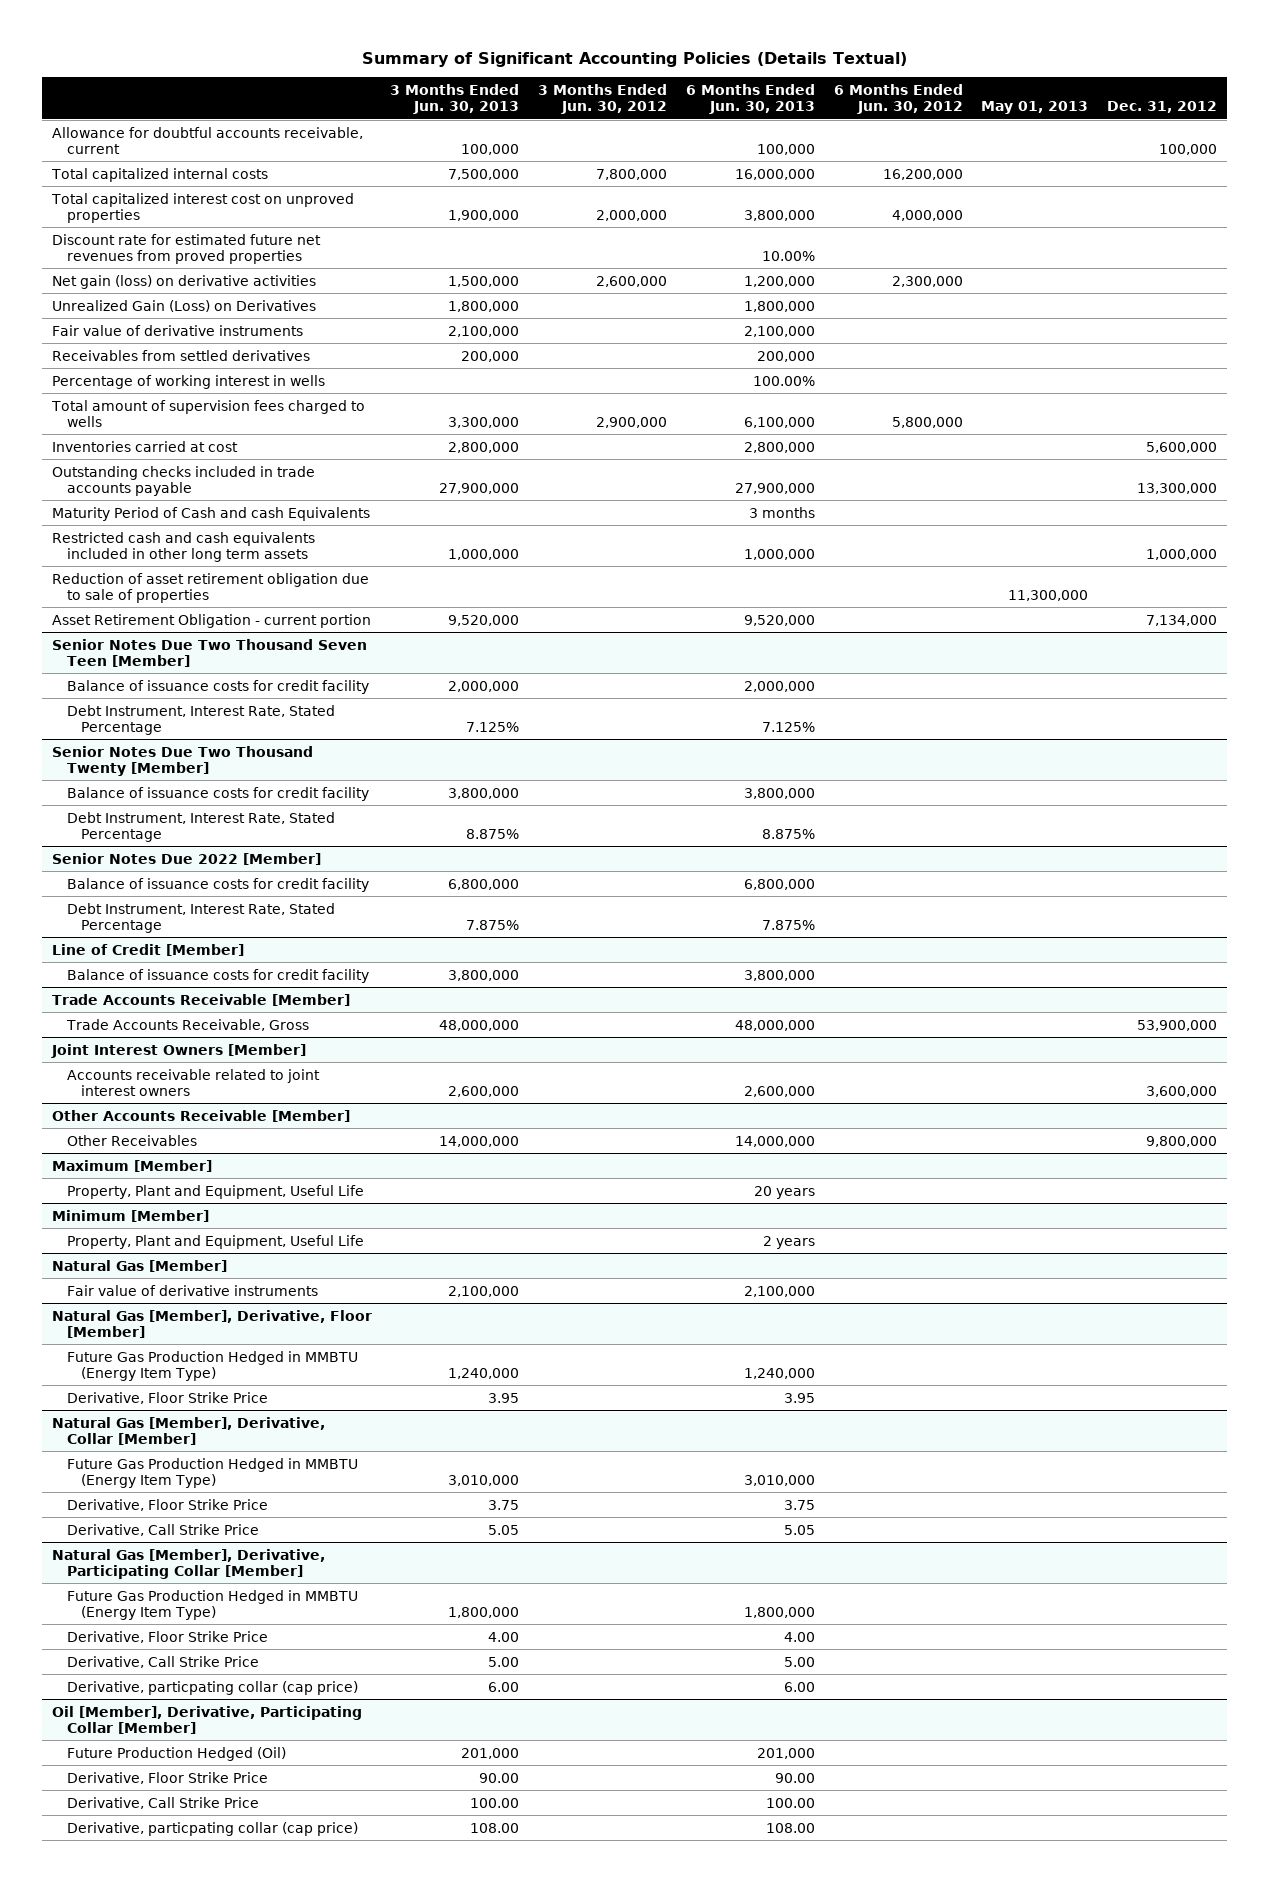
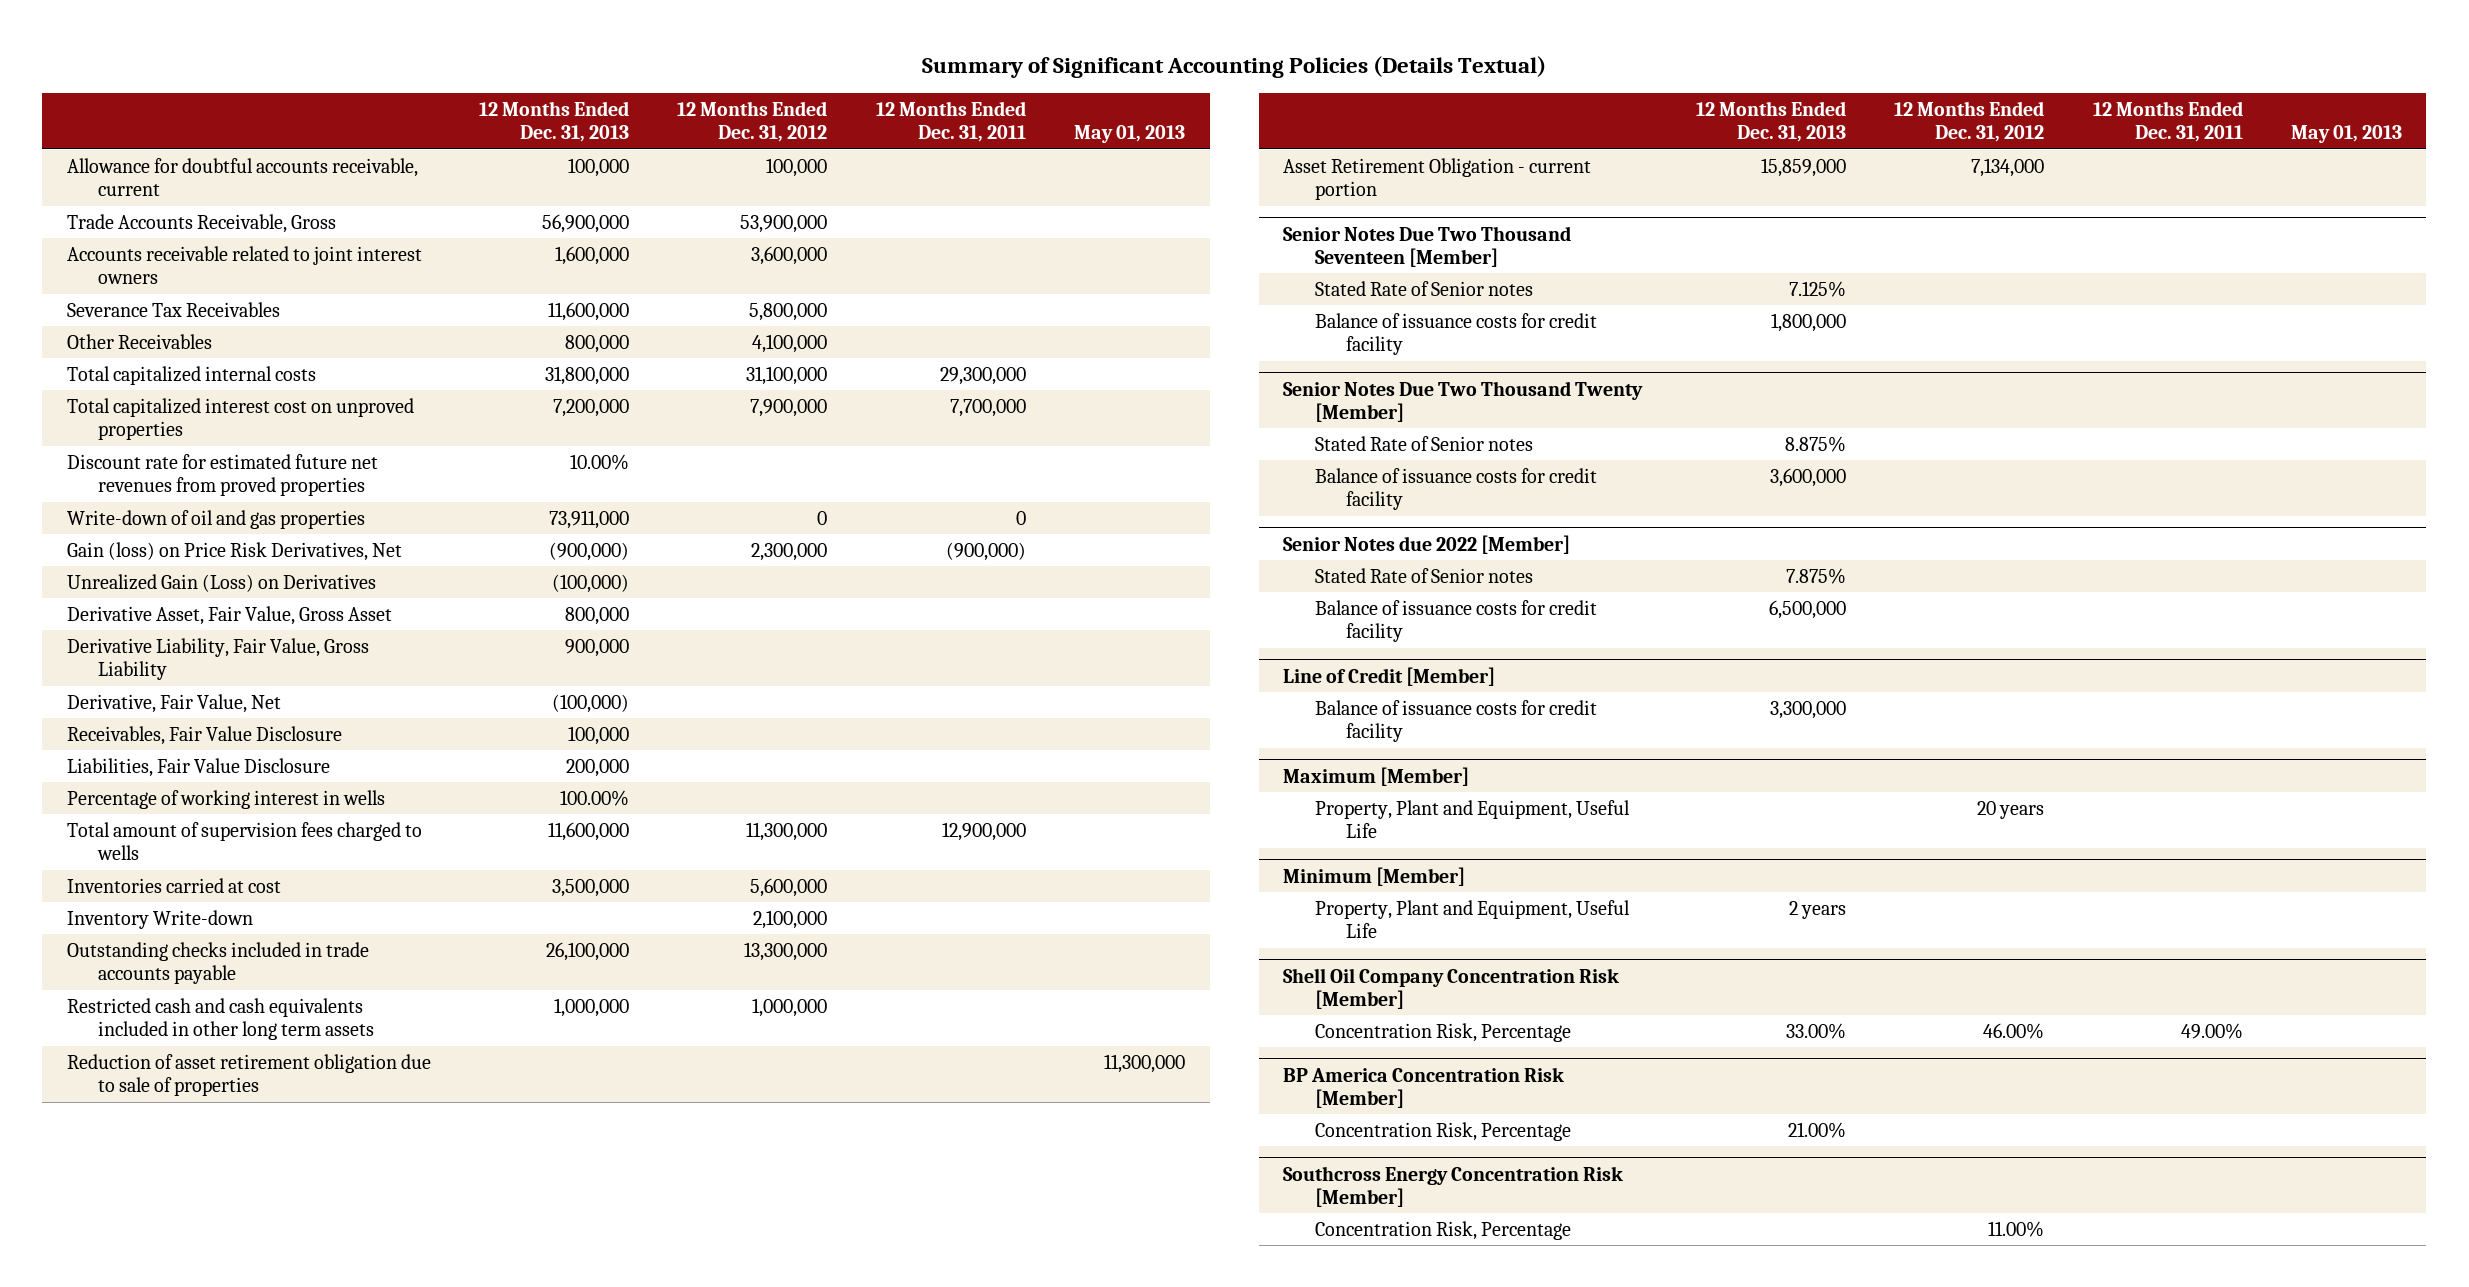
- | 3 Months Ended Jun. 30, 2013 | 3 Months Ended Jun. 30, 2012 | 6 Months Ended Jun. 30, 2013 | 6 Months Ended Jun. 30, 2012 | May 01, 2013 | Dec. 31, 2012
+ | 12 Months Ended Dec. 31, 2013 | 12 Months Ended Dec. 31, 2012 | 12 Months Ended Dec. 31, 2011 | May 01, 2013
+ Trade Accounts Receivable, Gross | 56,900,000 | 53,900,000 | |
+ Accounts receivable related to joint interest owners | 1,600,000 | 3,600,000 | |
+ Severance Tax Receivables | 11,600,000 | 5,800,000 | |
+ Other Receivables | 800,000 | 4,100,000 | |
- Net gain (loss) on derivative activities | 1,500,000 | 2,600,000 | 1,200,000 | 2,300,000 | |
+ Write-down of oil and gas properties | 73,911,000 | 0 | 0 |
+ Gain (loss) on Price Risk Derivatives, Net | (900,000) | 2,300,000 | (900,000) |
- Fair value of derivative instruments | 2,100,000 | | 2,100,000 | | |
- Receivables from settled derivatives | 200,000 | | 200,000 | | |
+ Derivative Asset, Fair Value, Gross Asset | 800,000 | | |
+ Derivative Liability, Fair Value, Gross Liability | 900,000 | | |
+ Derivative, Fair Value, Net | (100,000) | | |
+ Receivables, Fair Value Disclosure | 100,000 | | |
+ Liabilities, Fair Value Disclosure | 200,000 | | |
+ Inventory Write-down | | 2,100,000 | |
- Maturity Period of Cash and cash Equivalents | | | 3 months | | |
- Senior Notes Due Two Thousand Seven Teen [Member]
+ Senior Notes Due Two Thousand Seventeen [Member]
+ Stated Rate of Senior notes | 7.125% | | |
- Debt Instrument, Interest Rate, Stated Percentage | 7.125% | | 7.125% | | |
@ Senior Notes Due Two Thousand Twenty [Member]
+ Stated Rate of Senior notes | 8.875% | | |
- Debt Instrument, Interest Rate, Stated Percentage | 8.875% | | 8.875% | | |
- Senior Notes Due 2022 [Member]
+ Senior Notes due 2022 [Member]
+ Stated Rate of Senior notes | 7.875% | | |
- Debt Instrument, Interest Rate, Stated Percentage | 7.875% | | 7.875% | | |
- Trade Accounts Receivable [Member]
- Trade Accounts Receivable, Gross | 48,000,000 | | 48,000,000 | | | 53,900,000
- Joint Interest Owners [Member]
- Accounts receivable related to joint interest owners | 2,600,000 | | 2,600,000 | | | 3,600,000
- Other Accounts Receivable [Member]
- Other Receivables | 14,000,000 | | 14,000,000 | | | 9,800,000
- Natural Gas [Member]
- Fair value of derivative instruments | 2,100,000 | | 2,100,000 | | |
- Natural Gas [Member], Derivative, Floor [Member]
- Future Gas Production Hedged in MMBTU (Energy Item Type) | 1,240,000 | | 1,240,000 | | |
- Derivative, Floor Strike Price | 3.95 | | 3.95 | | |
- Natural Gas [Member], Derivative, Collar [Member]
- Future Gas Production Hedged in MMBTU (Energy Item Type) | 3,010,000 | | 3,010,000 | | |
- Derivative, Floor Strike Price | 3.75 | | 3.75 | | |
- Derivative, Call Strike Price | 5.05 | | 5.05 | | |
- Natural Gas [Member], Derivative, Participating Collar [Member]
- Future Gas Production Hedged in MMBTU (Energy Item Type) | 1,800,000 | | 1,800,000 | | |
- Derivative, Floor Strike Price | 4.00 | | 4.00 | | |
- Derivative, Call Strike Price | 5.00 | | 5.00 | | |
- Derivative, particpating collar (cap price) | 6.00 | | 6.00 | | |
- Oil [Member], Derivative, Participating Collar [Member]
- Future Production Hedged (Oil) | 201,000 | | 201,000 | | |
- Derivative, Floor Strike Price | 90.00 | | 90.00 | | |
- Derivative, Call Strike Price | 100.00 | | 100.00 | | |
- Derivative, particpating collar (cap price) | 108.00 | | 108.00 | | |
+ Shell Oil Company Concentration Risk [Member]
+ Concentration Risk, Percentage | 33.00% | 46.00% | 49.00% |
+ BP America Concentration Risk [Member]
+ Concentration Risk, Percentage | 21.00% | | |
+ Southcross Energy Concentration Risk [Member]
+ Concentration Risk, Percentage | | 11.00% | |

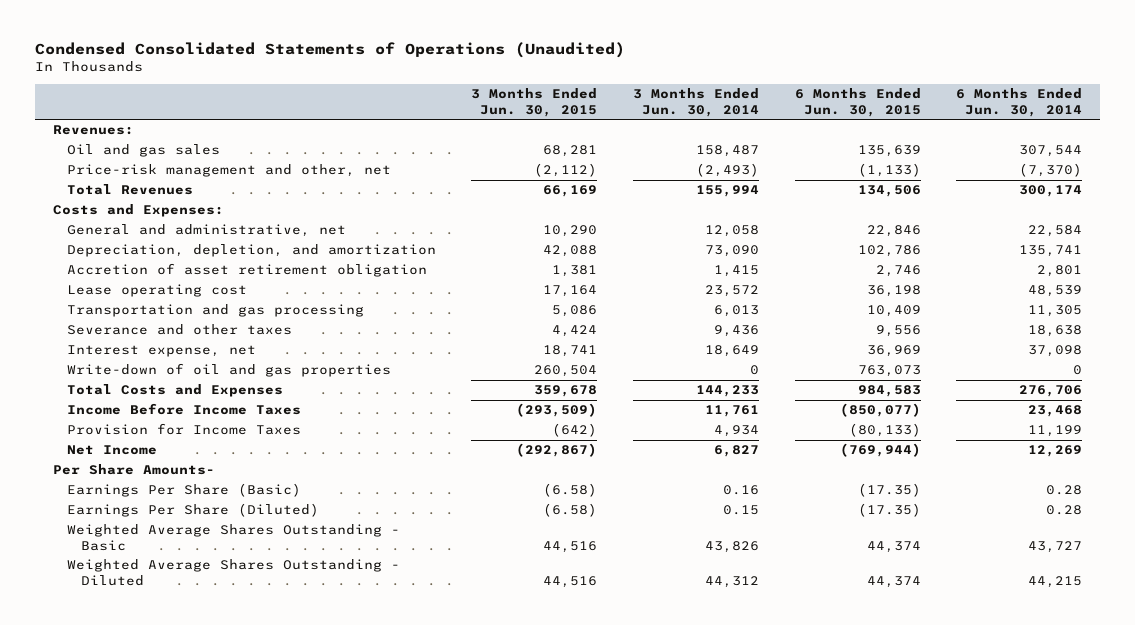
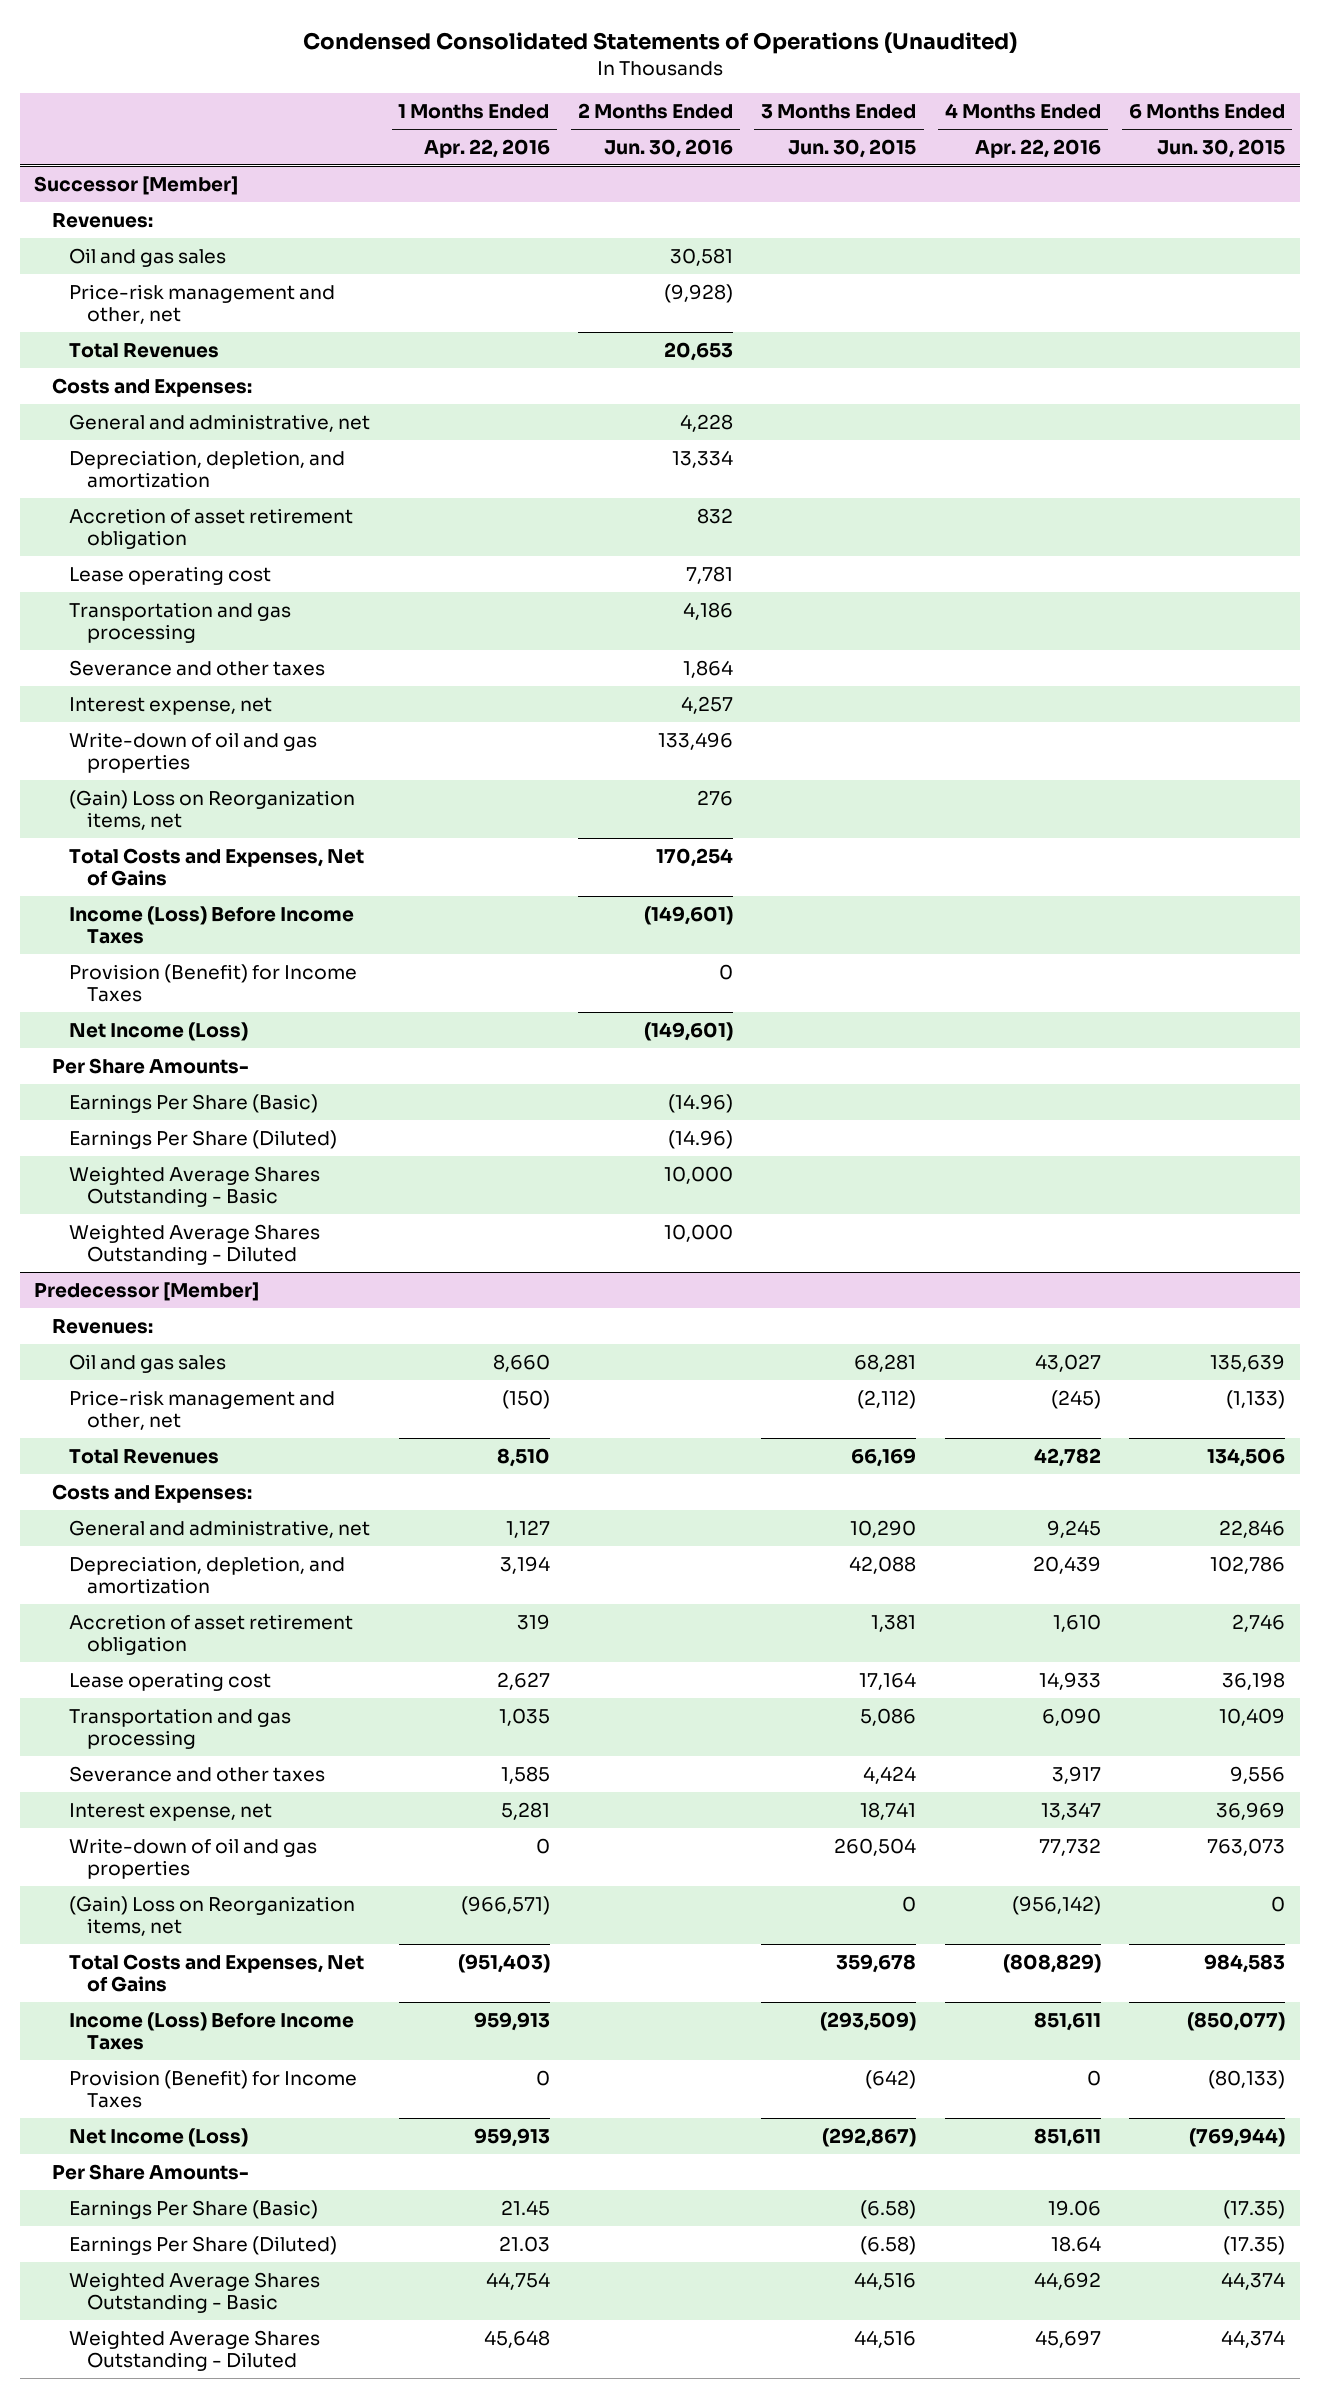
- | 3 Months Ended Jun. 30, 2015 | 3 Months Ended Jun. 30, 2014 | 6 Months Ended Jun. 30, 2015 | 6 Months Ended Jun. 30, 2014
+ | 1 Months Ended Apr. 22, 2016 | 2 Months Ended Jun. 30, 2016 | 3 Months Ended Jun. 30, 2015 | 4 Months Ended Apr. 22, 2016 | 6 Months Ended Jun. 30, 2015
+ Successor [Member]
+ Revenues:
+ Oil and gas sales | | 30,581 | | |
+ Price-risk management and other, net | | (9,928) | | |
+ Total Revenues | | 20,653 | | |
+ Costs and Expenses:
+ General and administrative, net | | 4,228 | | |
+ Depreciation, depletion, and amortization | | 13,334 | | |
+ Accretion of asset retirement obligation | | 832 | | |
+ Lease operating cost | | 7,781 | | |
+ Transportation and gas processing | | 4,186 | | |
+ Severance and other taxes | | 1,864 | | |
+ Interest expense, net | | 4,257 | | |
+ Write-down of oil and gas properties | | 133,496 | | |
+ (Gain) Loss on Reorganization items, net | | 276 | | |
+ Total Costs and Expenses, Net of Gains | | 170,254 | | |
+ Income (Loss) Before Income Taxes | | (149,601) | | |
+ Provision (Benefit) for Income Taxes | | 0 | | |
+ Net Income (Loss) | | (149,601) | | |
+ Per Share Amounts-
+ Earnings Per Share (Basic) | | (14.96) | | |
+ Earnings Per Share (Diluted) | | (14.96) | | |
+ Weighted Average Shares Outstanding - Basic | | 10,000 | | |
+ Weighted Average Shares Outstanding - Diluted | | 10,000 | | |
+ Predecessor [Member]
- Total Costs and Expenses | 359,678 | 144,233 | 984,583 | 276,706
- Income Before Income Taxes | (293,509) | 11,761 | (850,077) | 23,468
- Provision for Income Taxes | (642) | 4,934 | (80,133) | 11,199
- Net Income | (292,867) | 6,827 | (769,944) | 12,269
+ (Gain) Loss on Reorganization items, net | (966,571) | | 0 | (956,142) | 0
+ Total Costs and Expenses, Net of Gains | (951,403) | | 359,678 | (808,829) | 984,583
+ Income (Loss) Before Income Taxes | 959,913 | | (293,509) | 851,611 | (850,077)
+ Provision (Benefit) for Income Taxes | 0 | | (642) | 0 | (80,133)
+ Net Income (Loss) | 959,913 | | (292,867) | 851,611 | (769,944)

